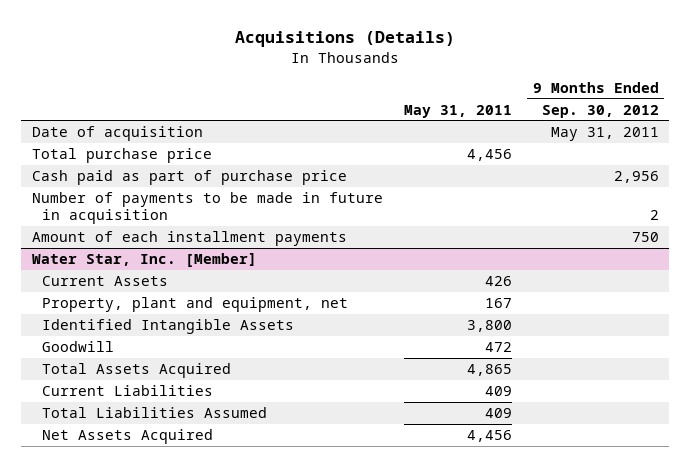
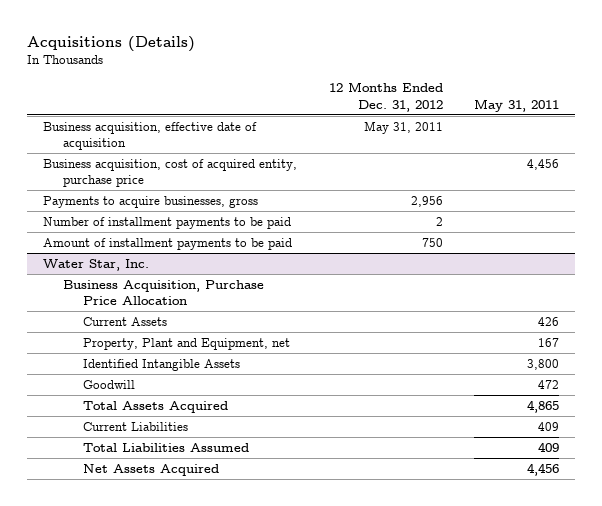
- | May 31, 2011 | 9 Months Ended Sep. 30, 2012
+ | 12 Months Ended Dec. 31, 2012 | May 31, 2011
- Date of acquisition | | May 31, 2011
- Total purchase price | 4,456 |
- Cash paid as part of purchase price | | 2,956
- Number of payments to be made in future in acquisition | | 2
- Amount of each installment payments | | 750
- Water Star, Inc. [Member]
+ Business acquisition, effective date of acquisition | May 31, 2011 |
+ Business acquisition, cost of acquired entity, purchase price | | 4,456
+ Payments to acquire businesses, gross | 2,956 |
+ Number of installment payments to be paid | 2 |
+ Amount of installment payments to be paid | 750 |
+ Water Star, Inc.
+ Business Acquisition, Purchase Price Allocation
- Property, plant and equipment, net | 167 |
+ Property, Plant and Equipment, net | | 167

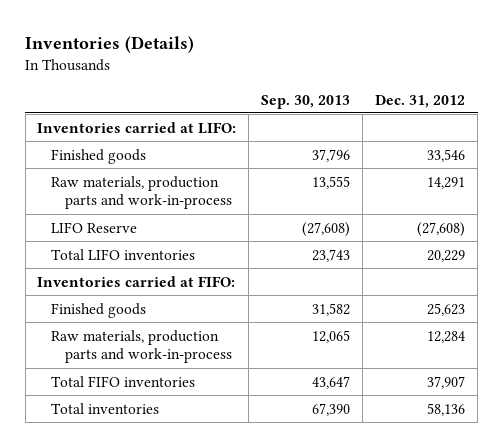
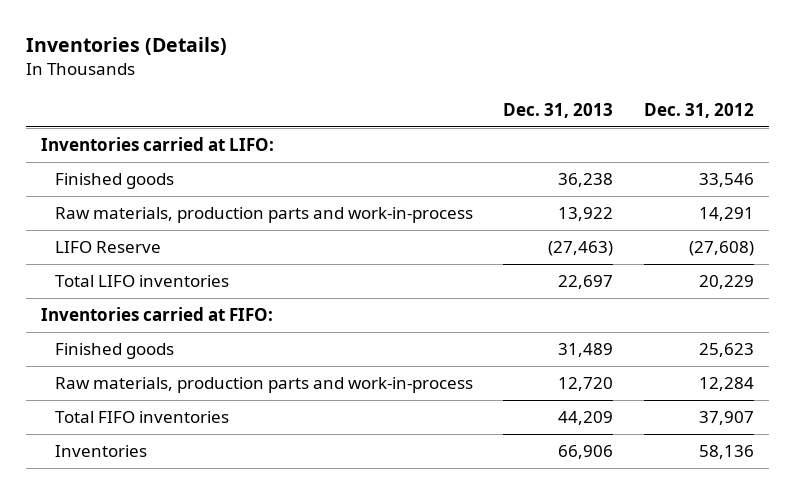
- | Sep. 30, 2013 | Dec. 31, 2012
+ | Dec. 31, 2013 | Dec. 31, 2012
- Total inventories | 67,390 | 58,136
+ Inventories | 66,906 | 58,136

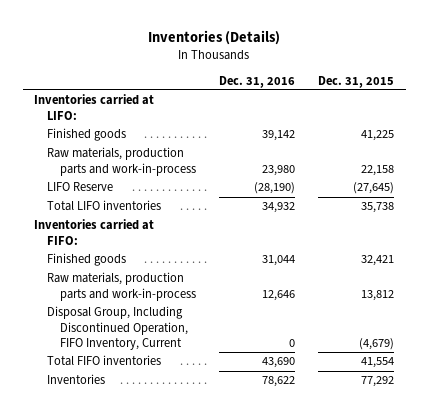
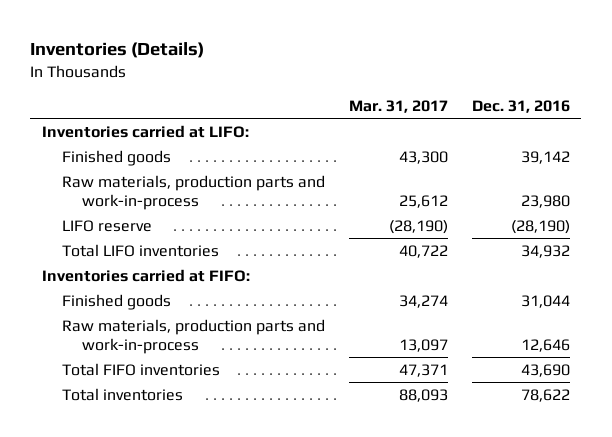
- | Dec. 31, 2016 | Dec. 31, 2015
+ | Mar. 31, 2017 | Dec. 31, 2016
- LIFO Reserve | (28,190) | (27,645)
+ LIFO reserve | (28,190) | (28,190)
- Disposal Group, Including Discontinued Operation, FIFO Inventory, Current | 0 | (4,679)
- Inventories | 78,622 | 77,292
+ Total inventories | 88,093 | 78,622

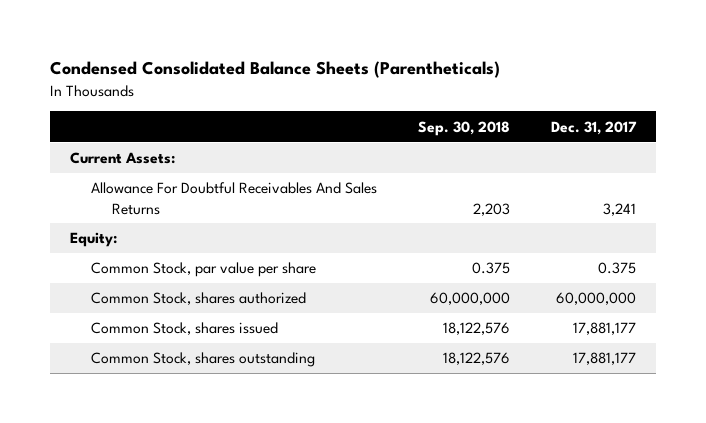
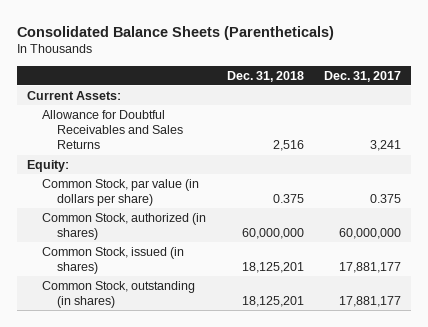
- Condensed Consolidated Balance Sheets (Parentheticals)
+ Consolidated Balance Sheets (Parentheticals)
- | Sep. 30, 2018 | Dec. 31, 2017
+ | Dec. 31, 2018 | Dec. 31, 2017
- Allowance For Doubtful Receivables And Sales Returns | 2,203 | 3,241
+ Allowance for Doubtful Receivables and Sales Returns | 2,516 | 3,241
- Common Stock, par value per share | 0.375 | 0.375
- Common Stock, shares authorized | 60,000,000 | 60,000,000
- Common Stock, shares issued | 18,122,576 | 17,881,177
- Common Stock, shares outstanding | 18,122,576 | 17,881,177
+ Common Stock, par value (in dollars per share) | 0.375 | 0.375
+ Common Stock, authorized (in shares) | 60,000,000 | 60,000,000
+ Common Stock, issued (in shares) | 18,125,201 | 17,881,177
+ Common Stock, outstanding (in shares) | 18,125,201 | 17,881,177

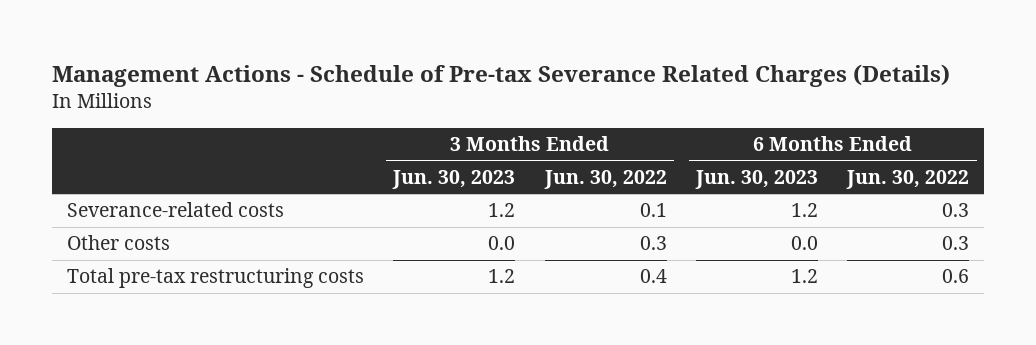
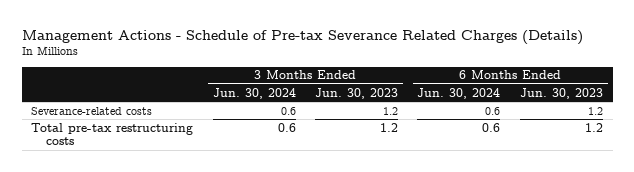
- | 3 Months Ended Jun. 30, 2023 | 3 Months Ended Jun. 30, 2022 | 6 Months Ended Jun. 30, 2023 | 6 Months Ended Jun. 30, 2022
+ | 3 Months Ended Jun. 30, 2024 | 3 Months Ended Jun. 30, 2023 | 6 Months Ended Jun. 30, 2024 | 6 Months Ended Jun. 30, 2023
- Other costs | 0.0 | 0.3 | 0.0 | 0.3

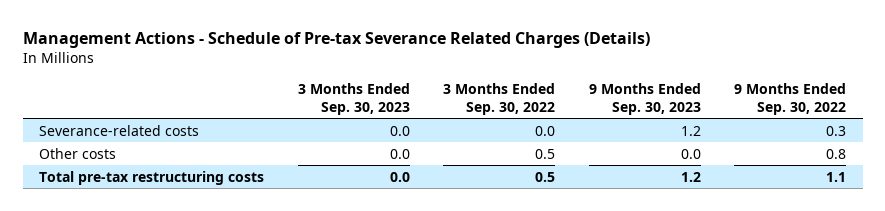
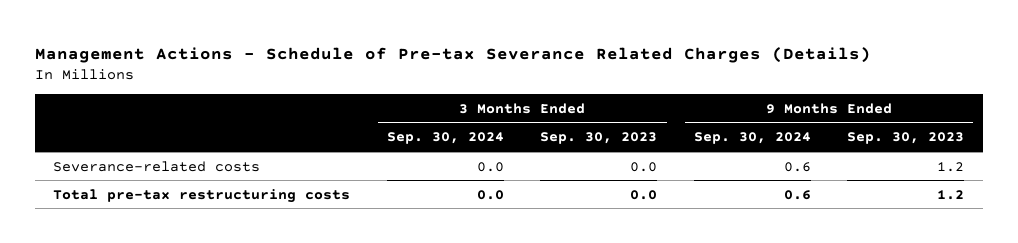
- | 3 Months Ended Sep. 30, 2023 | 3 Months Ended Sep. 30, 2022 | 9 Months Ended Sep. 30, 2023 | 9 Months Ended Sep. 30, 2022
+ | 3 Months Ended Sep. 30, 2024 | 3 Months Ended Sep. 30, 2023 | 9 Months Ended Sep. 30, 2024 | 9 Months Ended Sep. 30, 2023
- Other costs | 0.0 | 0.5 | 0.0 | 0.8

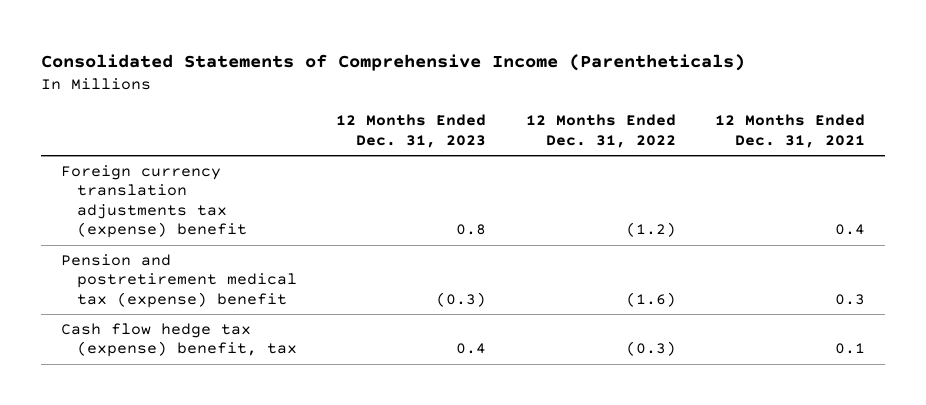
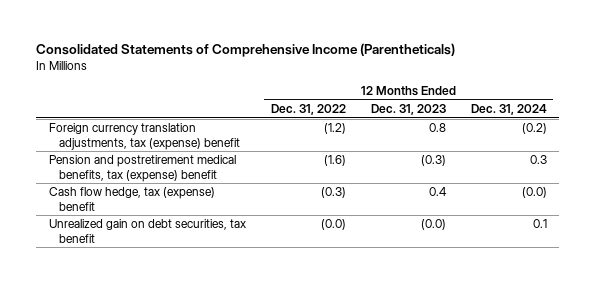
- | 12 Months Ended Dec. 31, 2023 | 12 Months Ended Dec. 31, 2022 | 12 Months Ended Dec. 31, 2021
+ | 12 Months Ended Dec. 31, 2022 | 12 Months Ended Dec. 31, 2023 | 12 Months Ended Dec. 31, 2024
- Foreign currency translation adjustments tax (expense) benefit | 0.8 | (1.2) | 0.4
- Pension and postretirement medical tax (expense) benefit | (0.3) | (1.6) | 0.3
- Cash flow hedge tax (expense) benefit, tax | 0.4 | (0.3) | 0.1
+ Foreign currency translation adjustments, tax (expense) benefit | (1.2) | 0.8 | (0.2)
+ Pension and postretirement medical benefits, tax (expense) benefit | (1.6) | (0.3) | 0.3
+ Cash flow hedge, tax (expense) benefit | (0.3) | 0.4 | (0.0)
+ Unrealized gain on debt securities, tax benefit | (0.0) | (0.0) | 0.1

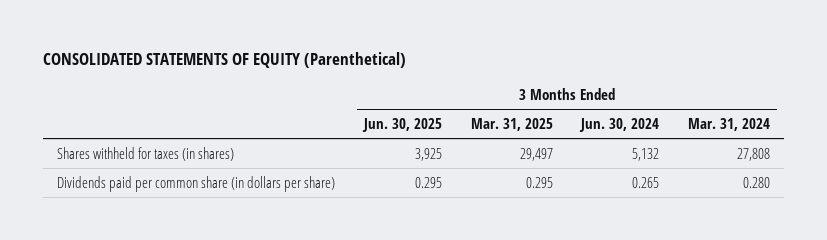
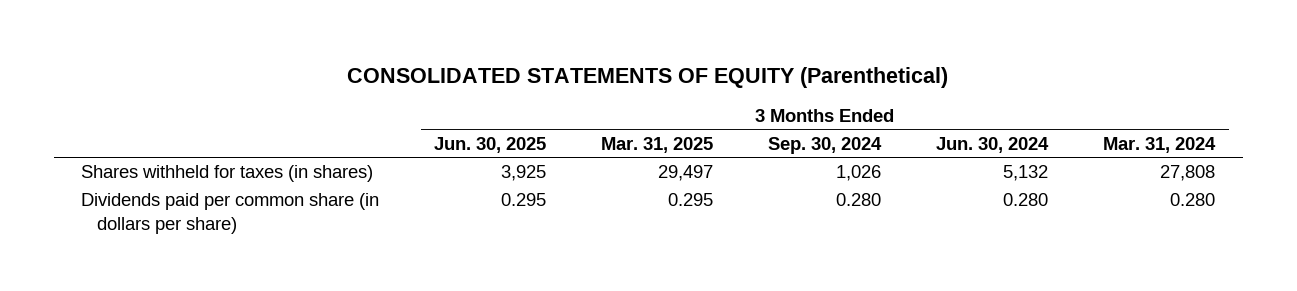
- | 3 Months Ended Jun. 30, 2025 | 3 Months Ended Mar. 31, 2025 | 3 Months Ended Jun. 30, 2024 | 3 Months Ended Mar. 31, 2024
+ | 3 Months Ended Jun. 30, 2025 | 3 Months Ended Mar. 31, 2025 | 3 Months Ended Sep. 30, 2024 | 3 Months Ended Jun. 30, 2024 | 3 Months Ended Mar. 31, 2024
- Dividends paid per common share (in dollars per share) | 0.295 | 0.295 | 0.265 | 0.280
+ Dividends paid per common share (in dollars per share) | 0.295 | 0.295 | 0.280 | 0.280 | 0.280

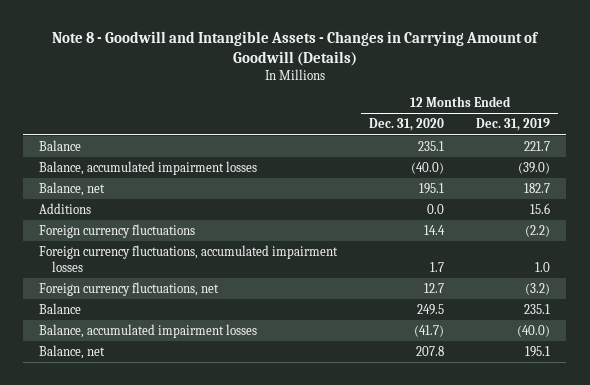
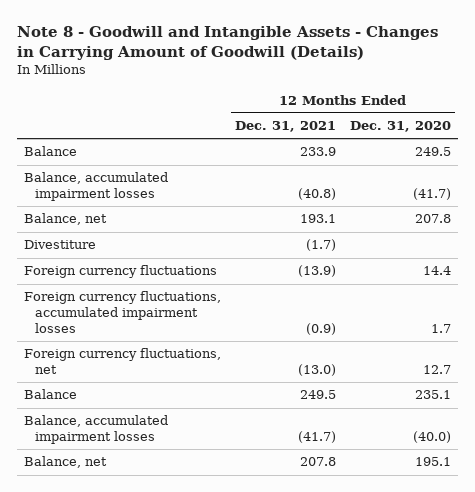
- | 12 Months Ended Dec. 31, 2020 | 12 Months Ended Dec. 31, 2019
+ | 12 Months Ended Dec. 31, 2021 | 12 Months Ended Dec. 31, 2020
- Additions | 0.0 | 15.6
+ Divestiture | (1.7) |
moved down: Foreign currency fluctuations | (13.9) | 14.4
moved down: Foreign currency fluctuations, accumulated impairment losses | (0.9) | 1.7
moved down: Foreign currency fluctuations, net | (13.0) | 12.7
moved down: Balance | 249.5 | 235.1
moved down: Balance, accumulated impairment losses | (41.7) | (40.0)
moved down: Balance, net | 207.8 | 195.1

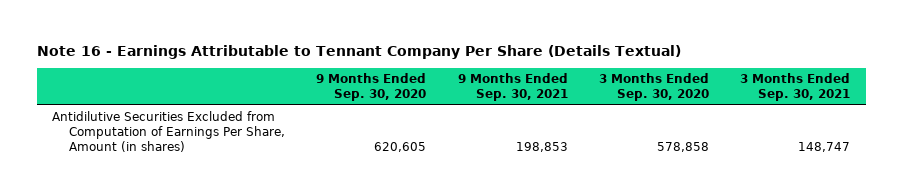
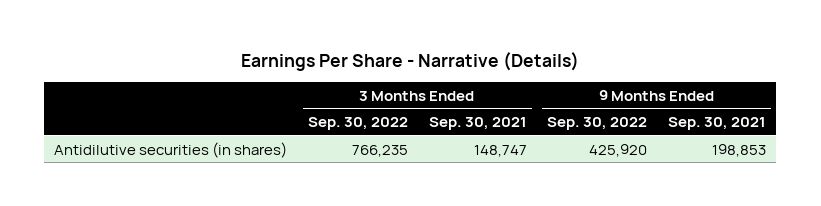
- Note 16 - Earnings Attributable to Tennant Company Per Share (Details Textual)
+ Earnings Per Share - Narrative (Details)
- | 9 Months Ended Sep. 30, 2020 | 9 Months Ended Sep. 30, 2021 | 3 Months Ended Sep. 30, 2020 | 3 Months Ended Sep. 30, 2021
+ | 3 Months Ended Sep. 30, 2022 | 3 Months Ended Sep. 30, 2021 | 9 Months Ended Sep. 30, 2022 | 9 Months Ended Sep. 30, 2021
- Antidilutive Securities Excluded from Computation of Earnings Per Share, Amount (in shares) | 620,605 | 198,853 | 578,858 | 148,747
+ Antidilutive securities (in shares) | 766,235 | 148,747 | 425,920 | 198,853

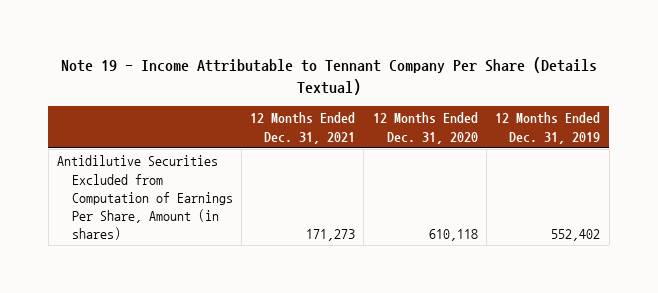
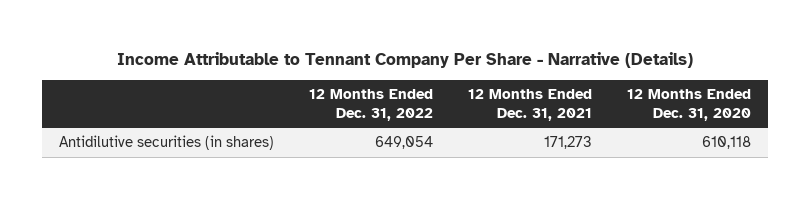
- Note 19 - Income Attributable to Tennant Company Per Share (Details Textual)
+ Income Attributable to Tennant Company Per Share - Narrative (Details)
- | 12 Months Ended Dec. 31, 2021 | 12 Months Ended Dec. 31, 2020 | 12 Months Ended Dec. 31, 2019
+ | 12 Months Ended Dec. 31, 2022 | 12 Months Ended Dec. 31, 2021 | 12 Months Ended Dec. 31, 2020
- Antidilutive Securities Excluded from Computation of Earnings Per Share, Amount (in shares) | 171,273 | 610,118 | 552,402
+ Antidilutive securities (in shares) | 649,054 | 171,273 | 610,118

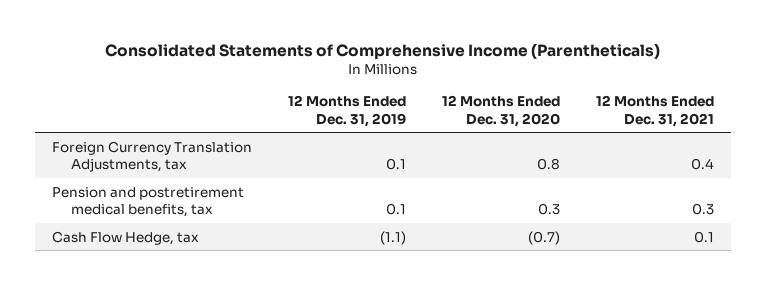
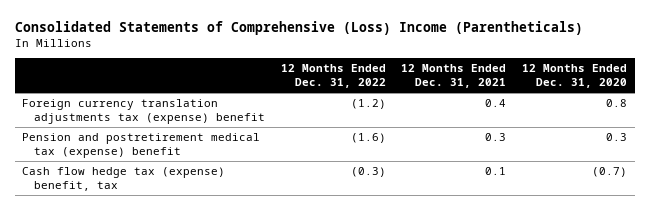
- Consolidated Statements of Comprehensive Income (Parentheticals)
+ Consolidated Statements of Comprehensive (Loss) Income (Parentheticals)
- | 12 Months Ended Dec. 31, 2019 | 12 Months Ended Dec. 31, 2020 | 12 Months Ended Dec. 31, 2021
+ | 12 Months Ended Dec. 31, 2022 | 12 Months Ended Dec. 31, 2021 | 12 Months Ended Dec. 31, 2020
- Foreign Currency Translation Adjustments, tax | 0.1 | 0.8 | 0.4
- Pension and postretirement medical benefits, tax | 0.1 | 0.3 | 0.3
- Cash Flow Hedge, tax | (1.1) | (0.7) | 0.1
+ Foreign currency translation adjustments tax (expense) benefit | (1.2) | 0.4 | 0.8
+ Pension and postretirement medical tax (expense) benefit | (1.6) | 0.3 | 0.3
+ Cash flow hedge tax (expense) benefit, tax | (0.3) | 0.1 | (0.7)

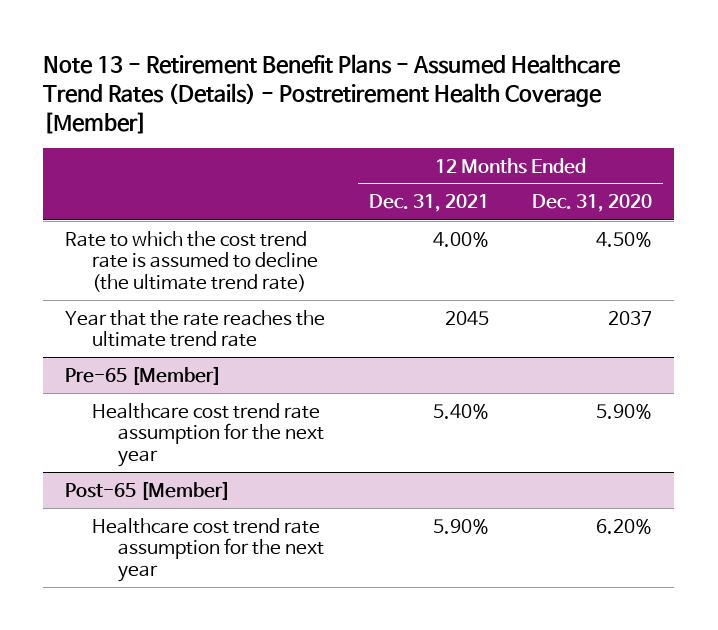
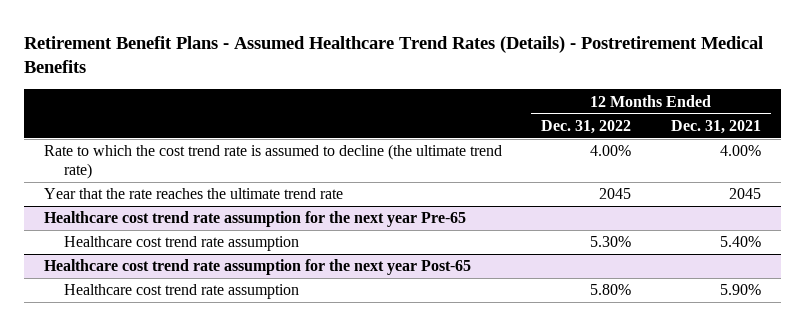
- Note 13 - Retirement Benefit Plans - Assumed Healthcare Trend Rates (Details) - Postretirement Health Coverage [Member]
+ Retirement Benefit Plans - Assumed Healthcare Trend Rates (Details) - Postretirement Medical Benefits
- | 12 Months Ended Dec. 31, 2021 | 12 Months Ended Dec. 31, 2020
+ | 12 Months Ended Dec. 31, 2022 | 12 Months Ended Dec. 31, 2021
- Pre-65 [Member]
- Healthcare cost trend rate assumption for the next year | 5.40% | 5.90%
- Post-65 [Member]
- Healthcare cost trend rate assumption for the next year | 5.90% | 6.20%
+ Healthcare cost trend rate assumption for the next year Pre-65
+ Healthcare cost trend rate assumption | 5.30% | 5.40%
+ Healthcare cost trend rate assumption for the next year Post-65
+ Healthcare cost trend rate assumption | 5.80% | 5.90%

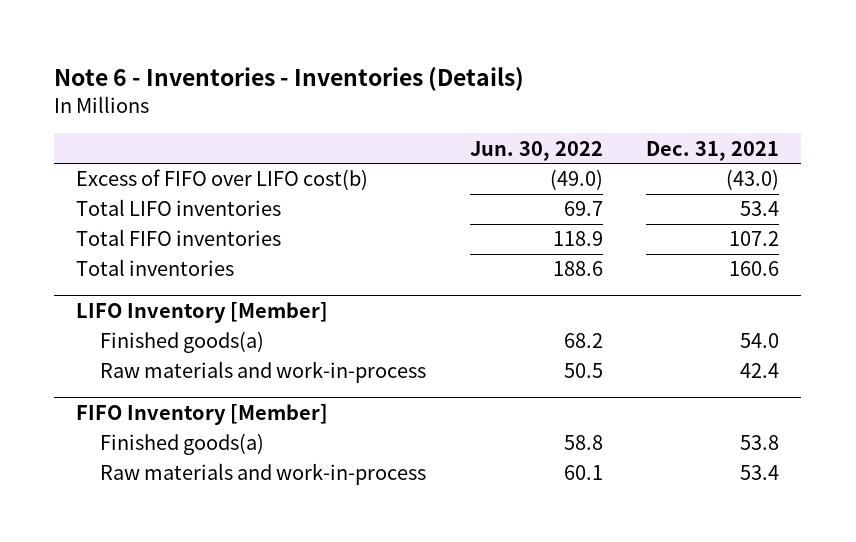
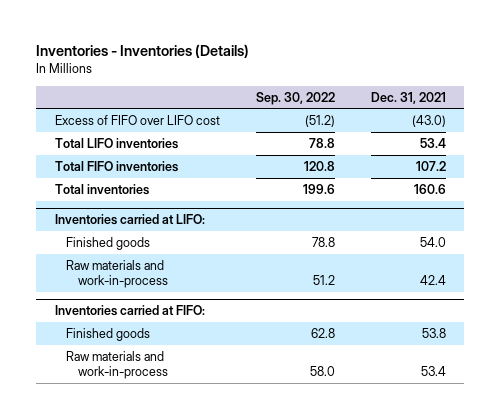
- Note 6 - Inventories - Inventories (Details)
+ Inventories - Inventories (Details)
- | Jun. 30, 2022 | Dec. 31, 2021
+ | Sep. 30, 2022 | Dec. 31, 2021
- Excess of FIFO over LIFO cost(b) | (49.0) | (43.0)
+ Excess of FIFO over LIFO cost | (51.2) | (43.0)
- LIFO Inventory [Member]
- Finished goods(a) | 68.2 | 54.0
+ Inventories carried at LIFO:
+ Finished goods | 78.8 | 54.0
- FIFO Inventory [Member]
- Finished goods(a) | 58.8 | 53.8
+ Inventories carried at FIFO:
+ Finished goods | 62.8 | 53.8

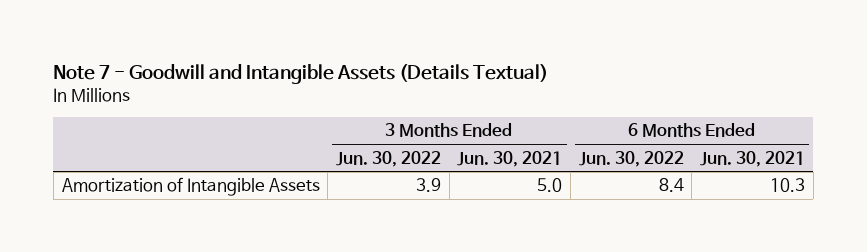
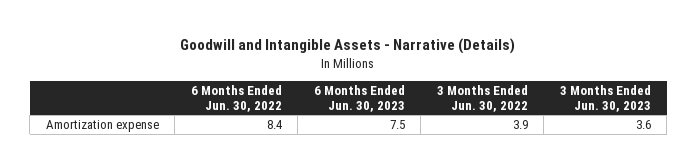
- Note 7 - Goodwill and Intangible Assets (Details Textual)
+ Goodwill and Intangible Assets - Narrative (Details)
- | 3 Months Ended Jun. 30, 2022 | 3 Months Ended Jun. 30, 2021 | 6 Months Ended Jun. 30, 2022 | 6 Months Ended Jun. 30, 2021
+ | 6 Months Ended Jun. 30, 2022 | 6 Months Ended Jun. 30, 2023 | 3 Months Ended Jun. 30, 2022 | 3 Months Ended Jun. 30, 2023
- Amortization of Intangible Assets | 3.9 | 5.0 | 8.4 | 10.3
+ Amortization expense | 8.4 | 7.5 | 3.9 | 3.6

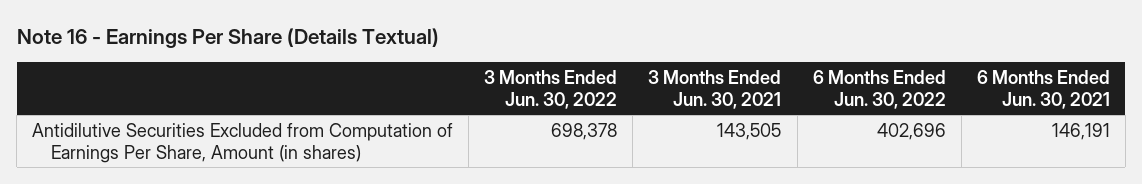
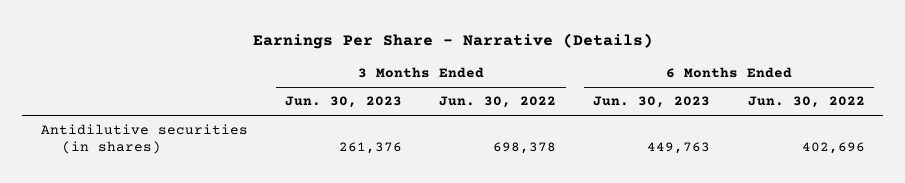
- Note 16 - Earnings Per Share (Details Textual)
+ Earnings Per Share - Narrative (Details)
- | 3 Months Ended Jun. 30, 2022 | 3 Months Ended Jun. 30, 2021 | 6 Months Ended Jun. 30, 2022 | 6 Months Ended Jun. 30, 2021
+ | 3 Months Ended Jun. 30, 2023 | 3 Months Ended Jun. 30, 2022 | 6 Months Ended Jun. 30, 2023 | 6 Months Ended Jun. 30, 2022
- Antidilutive Securities Excluded from Computation of Earnings Per Share, Amount (in shares) | 698,378 | 143,505 | 402,696 | 146,191
+ Antidilutive securities (in shares) | 261,376 | 698,378 | 449,763 | 402,696

